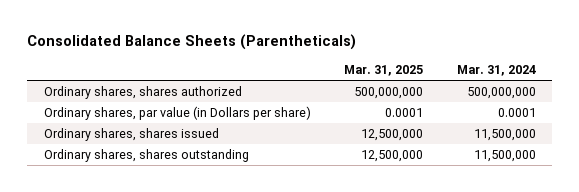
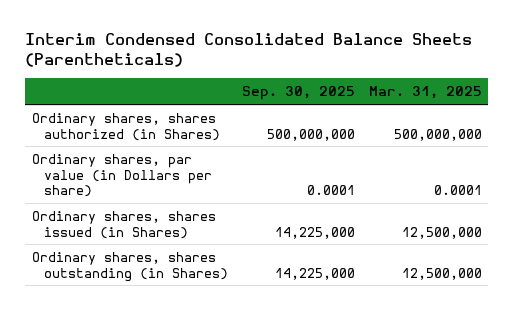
- Consolidated Balance Sheets (Parentheticals)
+ Interim Condensed Consolidated Balance Sheets (Parentheticals)
- | Mar. 31, 2025 | Mar. 31, 2024
+ | Sep. 30, 2025 | Mar. 31, 2025
- Ordinary shares, shares authorized | 500,000,000 | 500,000,000
+ Ordinary shares, shares authorized (in Shares) | 500,000,000 | 500,000,000
- Ordinary shares, shares issued | 12,500,000 | 11,500,000
- Ordinary shares, shares outstanding | 12,500,000 | 11,500,000
+ Ordinary shares, shares issued (in Shares) | 14,225,000 | 12,500,000
+ Ordinary shares, shares outstanding (in Shares) | 14,225,000 | 12,500,000

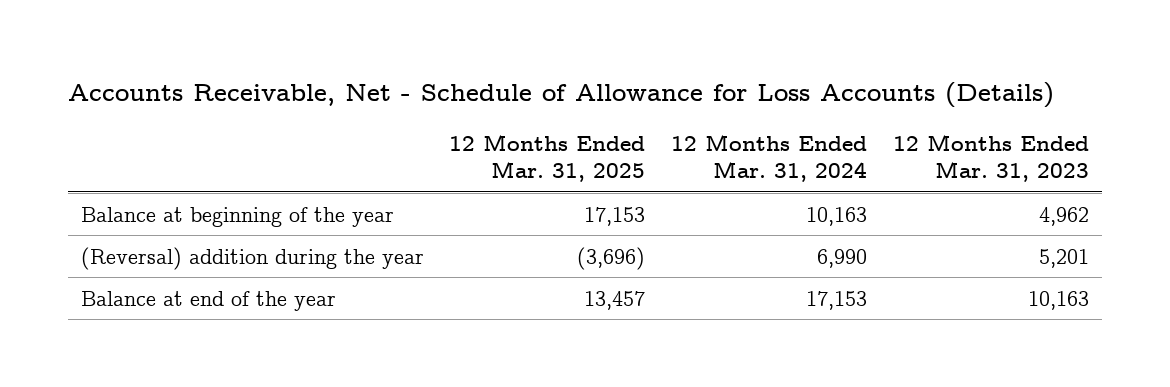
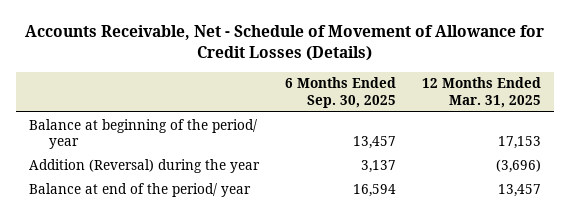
- Accounts Receivable, Net - Schedule of Allowance for Loss Accounts (Details)
+ Accounts Receivable, Net - Schedule of Movement of Allowance for Credit Losses (Details)
- | 12 Months Ended Mar. 31, 2025 | 12 Months Ended Mar. 31, 2024 | 12 Months Ended Mar. 31, 2023
+ | 6 Months Ended Sep. 30, 2025 | 12 Months Ended Mar. 31, 2025
- Balance at beginning of the year | 17,153 | 10,163 | 4,962
- (Reversal) addition during the year | (3,696) | 6,990 | 5,201
- Balance at end of the year | 13,457 | 17,153 | 10,163
+ Balance at beginning of the period/ year | 13,457 | 17,153
+ Addition (Reversal) during the year | 3,137 | (3,696)
+ Balance at end of the period/ year | 16,594 | 13,457

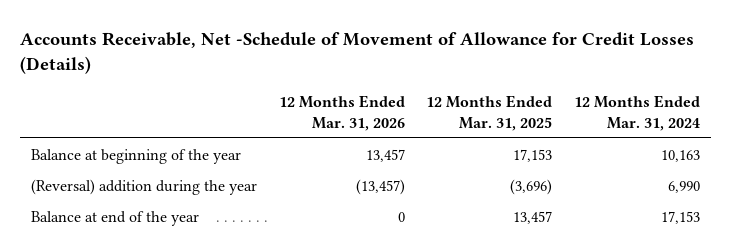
- Accounts Receivable, Net - Schedule of Movement of Allowance for Credit Losses (Details)
+ Accounts Receivable, Net -Schedule of Movement of Allowance for Credit Losses (Details)
- | 6 Months Ended Sep. 30, 2025 | 12 Months Ended Mar. 31, 2025
+ | 12 Months Ended Mar. 31, 2026 | 12 Months Ended Mar. 31, 2025 | 12 Months Ended Mar. 31, 2024
- Balance at beginning of the period/ year | 13,457 | 17,153
- Addition (Reversal) during the year | 3,137 | (3,696)
- Balance at end of the period/ year | 16,594 | 13,457
+ Balance at beginning of the year | 13,457 | 17,153 | 10,163
+ (Reversal) addition during the year | (13,457) | (3,696) | 6,990
+ Balance at end of the year | 0 | 13,457 | 17,153

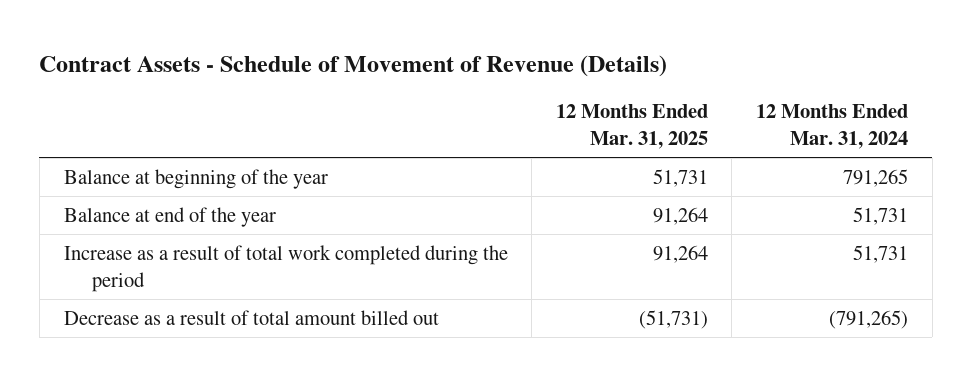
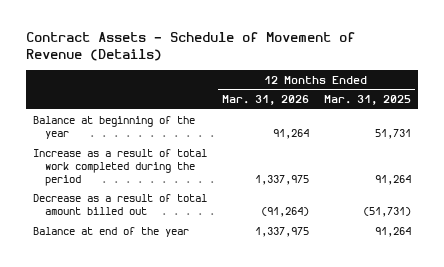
- | 12 Months Ended Mar. 31, 2025 | 12 Months Ended Mar. 31, 2024
+ | 12 Months Ended Mar. 31, 2026 | 12 Months Ended Mar. 31, 2025
moved down: Balance at end of the year | 1,337,975 | 91,264

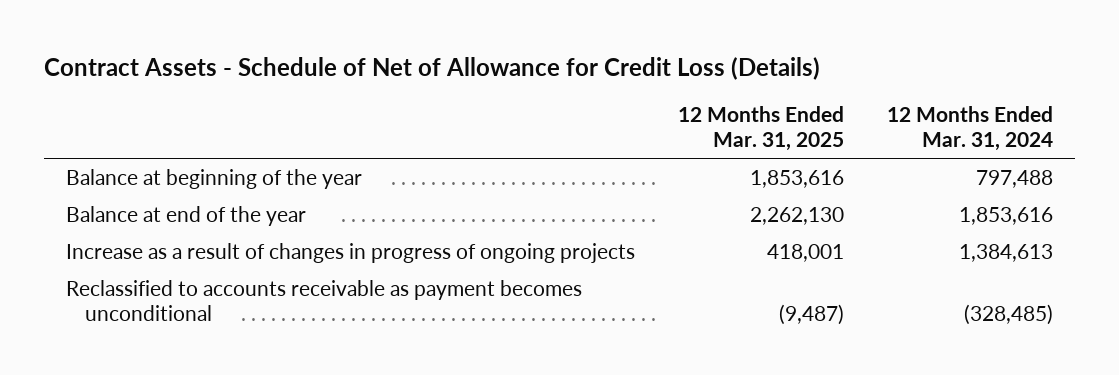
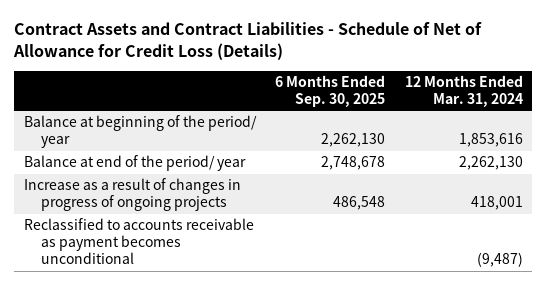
- Contract Assets - Schedule of Net of Allowance for Credit Loss (Details)
+ Contract Assets and Contract Liabilities - Schedule of Net of Allowance for Credit Loss (Details)
- | 12 Months Ended Mar. 31, 2025 | 12 Months Ended Mar. 31, 2024
+ | 6 Months Ended Sep. 30, 2025 | 12 Months Ended Mar. 31, 2024
- Balance at beginning of the year | 1,853,616 | 797,488
- Balance at end of the year | 2,262,130 | 1,853,616
- Increase as a result of changes in progress of ongoing projects | 418,001 | 1,384,613
- Reclassified to accounts receivable as payment becomes unconditional | (9,487) | (328,485)
+ Balance at beginning of the period/ year | 2,262,130 | 1,853,616
+ Balance at end of the period/ year | 2,748,678 | 2,262,130
+ Increase as a result of changes in progress of ongoing projects | 486,548 | 418,001
+ Reclassified to accounts receivable as payment becomes unconditional | | (9,487)

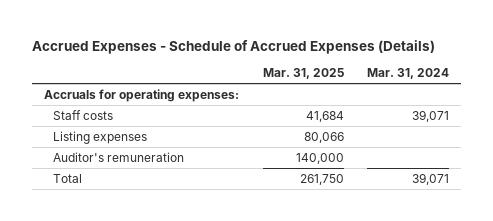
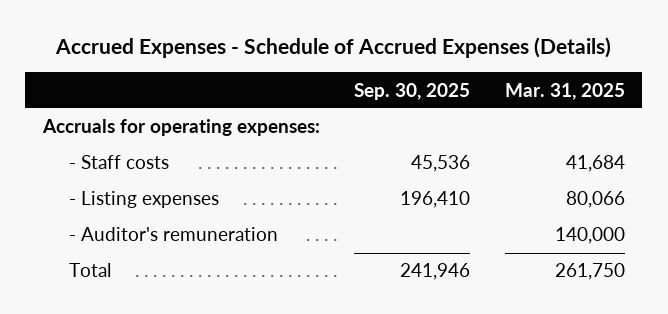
- | Mar. 31, 2025 | Mar. 31, 2024
+ | Sep. 30, 2025 | Mar. 31, 2025
- Staff costs | 41,684 | 39,071
- Listing expenses | 80,066 |
- Auditor's remuneration | 140,000 |
+ - Staff costs | 45,536 | 41,684
+ - Listing expenses | 196,410 | 80,066
+ - Auditor's remuneration | | 140,000

